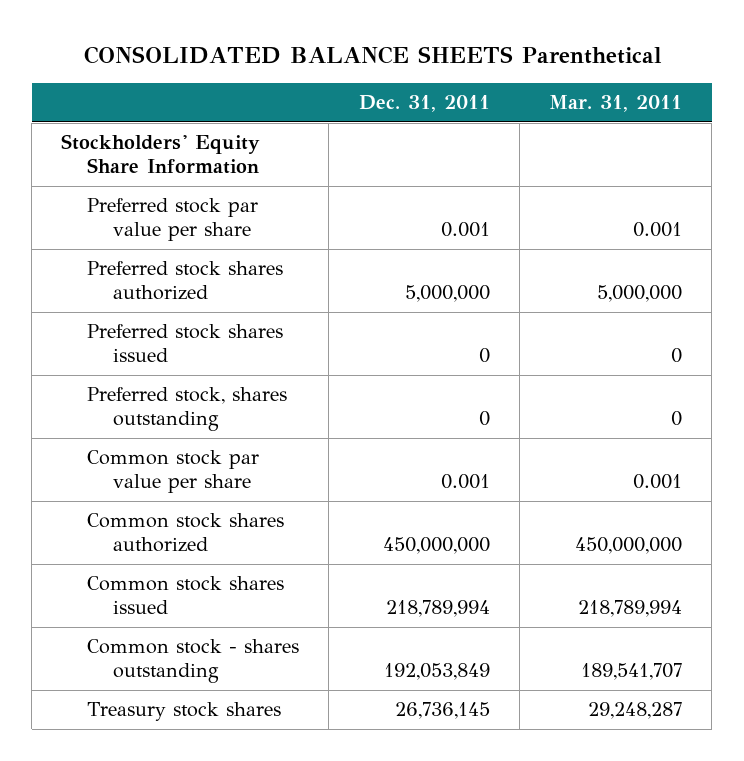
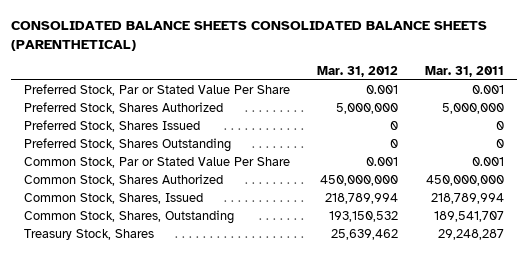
- CONSOLIDATED BALANCE SHEETS Parenthetical
+ CONSOLIDATED BALANCE SHEETS CONSOLIDATED BALANCE SHEETS (PARENTHETICAL)
- | Dec. 31, 2011 | Mar. 31, 2011
+ | Mar. 31, 2012 | Mar. 31, 2011
- Stockholders' Equity Share Information
- Preferred stock par value per share | 0.001 | 0.001
- Preferred stock shares authorized | 5,000,000 | 5,000,000
- Preferred stock shares issued | 0 | 0
- Preferred stock, shares outstanding | 0 | 0
- Common stock par value per share | 0.001 | 0.001
- Common stock shares authorized | 450,000,000 | 450,000,000
- Common stock shares issued | 218,789,994 | 218,789,994
- Common stock - shares outstanding | 192,053,849 | 189,541,707
- Treasury stock shares | 26,736,145 | 29,248,287
+ Preferred Stock, Par or Stated Value Per Share | 0.001 | 0.001
+ Preferred Stock, Shares Authorized | 5,000,000 | 5,000,000
+ Preferred Stock, Shares Issued | 0 | 0
+ Preferred Stock, Shares Outstanding | 0 | 0
+ Common Stock, Par or Stated Value Per Share | 0.001 | 0.001
+ Common Stock, Shares Authorized | 450,000,000 | 450,000,000
+ Common Stock, Shares, Issued | 218,789,994 | 218,789,994
+ Common Stock, Shares, Outstanding | 193,150,532 | 189,541,707
+ Treasury Stock, Shares | 25,639,462 | 29,248,287

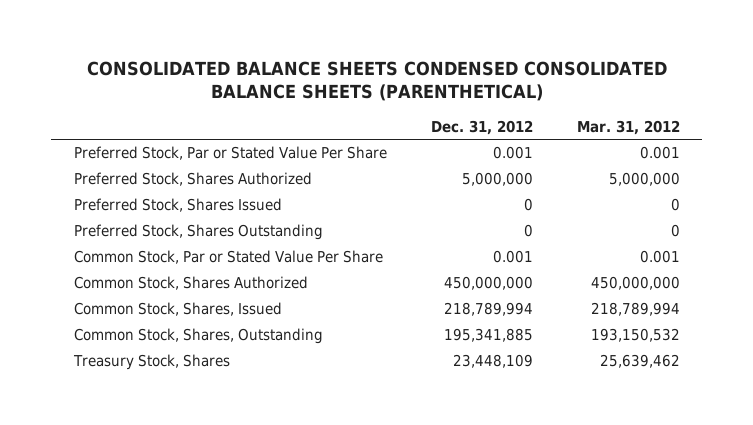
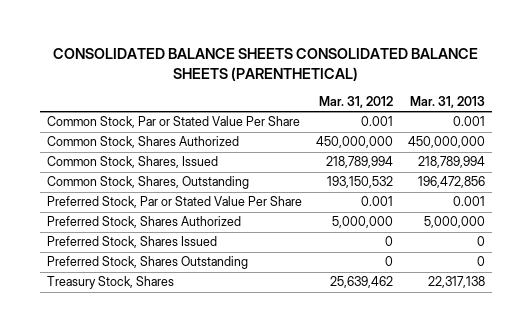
- CONSOLIDATED BALANCE SHEETS CONDENSED CONSOLIDATED BALANCE SHEETS (PARENTHETICAL)
+ CONSOLIDATED BALANCE SHEETS CONSOLIDATED BALANCE SHEETS (PARENTHETICAL)
- | Dec. 31, 2012 | Mar. 31, 2012
+ | Mar. 31, 2012 | Mar. 31, 2013
moved down: Preferred Stock, Par or Stated Value Per Share | 0.001 | 0.001
moved down: Preferred Stock, Shares Authorized | 5,000,000 | 5,000,000
moved down: Preferred Stock, Shares Issued | 0 | 0
moved down: Preferred Stock, Shares Outstanding | 0 | 0

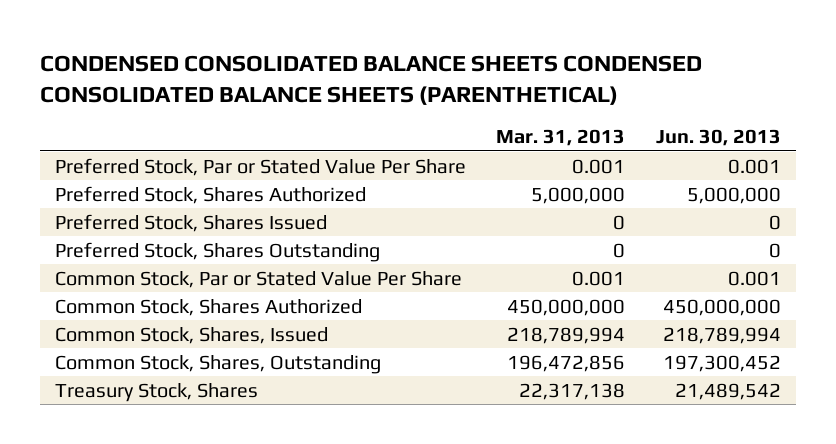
- CONSOLIDATED BALANCE SHEETS CONSOLIDATED BALANCE SHEETS (PARENTHETICAL)
+ CONDENSED CONSOLIDATED BALANCE SHEETS CONDENSED CONSOLIDATED BALANCE SHEETS (PARENTHETICAL)
- | Mar. 31, 2012 | Mar. 31, 2013
+ | Mar. 31, 2013 | Jun. 30, 2013
moved down: Common Stock, Par or Stated Value Per Share | 0.001 | 0.001
moved down: Common Stock, Shares Authorized | 450,000,000 | 450,000,000
moved down: Common Stock, Shares, Issued | 218,789,994 | 218,789,994
moved down: Common Stock, Shares, Outstanding | 196,472,856 | 197,300,452

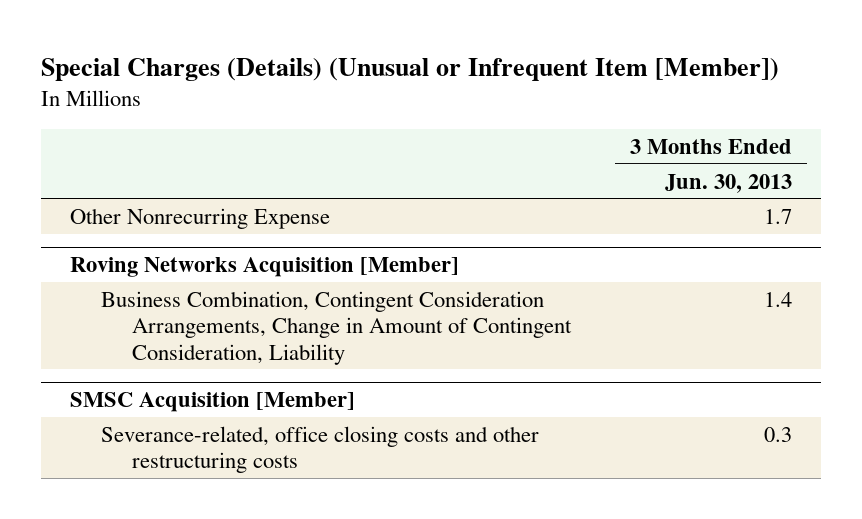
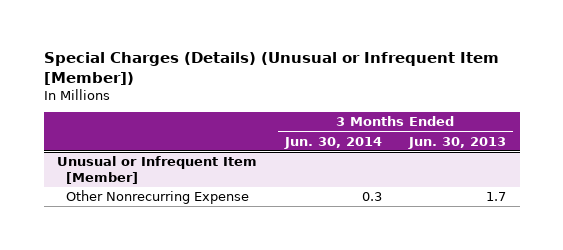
- | 3 Months Ended Jun. 30, 2013
+ | 3 Months Ended Jun. 30, 2014 | 3 Months Ended Jun. 30, 2013
+ Unusual or Infrequent Item [Member]
- Roving Networks Acquisition [Member]
- Business Combination, Contingent Consideration Arrangements, Change in Amount of Contingent Consideration, Liability | 1.4
- SMSC Acquisition [Member]
- Severance-related, office closing costs and other restructuring costs | 0.3

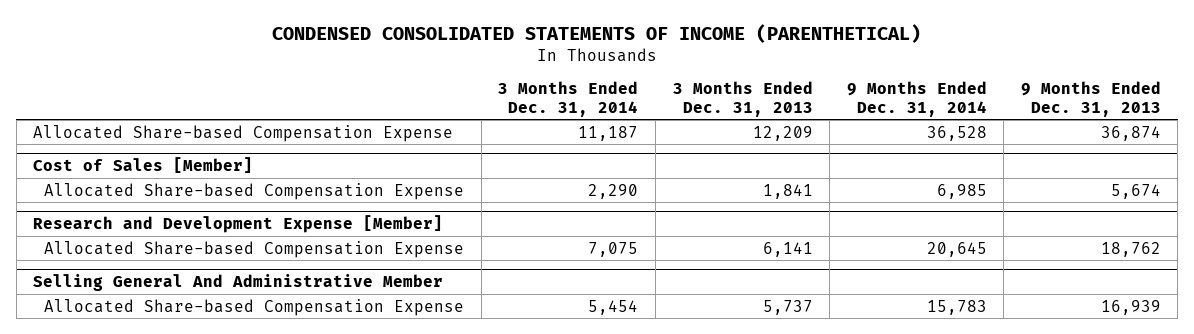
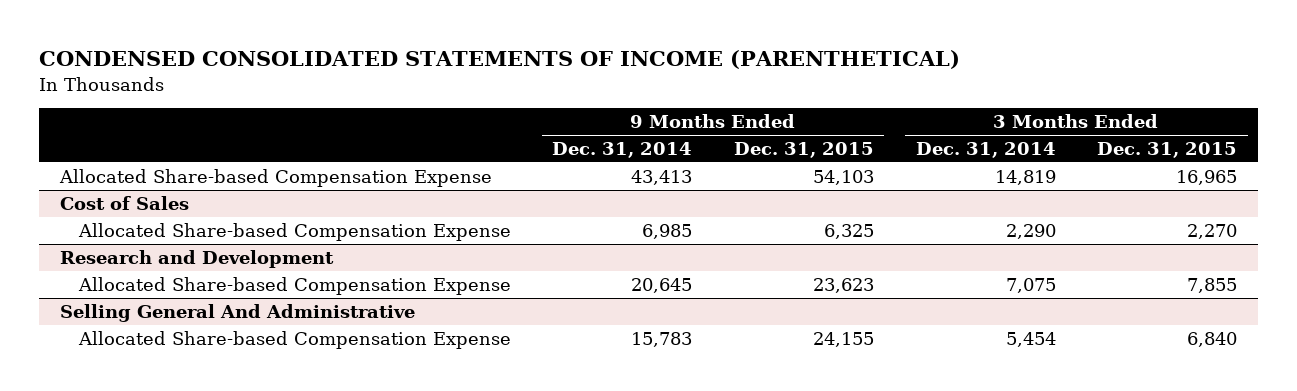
- | 3 Months Ended Dec. 31, 2014 | 3 Months Ended Dec. 31, 2013 | 9 Months Ended Dec. 31, 2014 | 9 Months Ended Dec. 31, 2013
+ | 9 Months Ended Dec. 31, 2014 | 9 Months Ended Dec. 31, 2015 | 3 Months Ended Dec. 31, 2014 | 3 Months Ended Dec. 31, 2015
- Allocated Share-based Compensation Expense | 11,187 | 12,209 | 36,528 | 36,874
- Cost of Sales [Member]
+ Allocated Share-based Compensation Expense | 43,413 | 54,103 | 14,819 | 16,965
+ Cost of Sales
- Research and Development Expense [Member]
+ Research and Development
- Selling General And Administrative Member
+ Selling General And Administrative

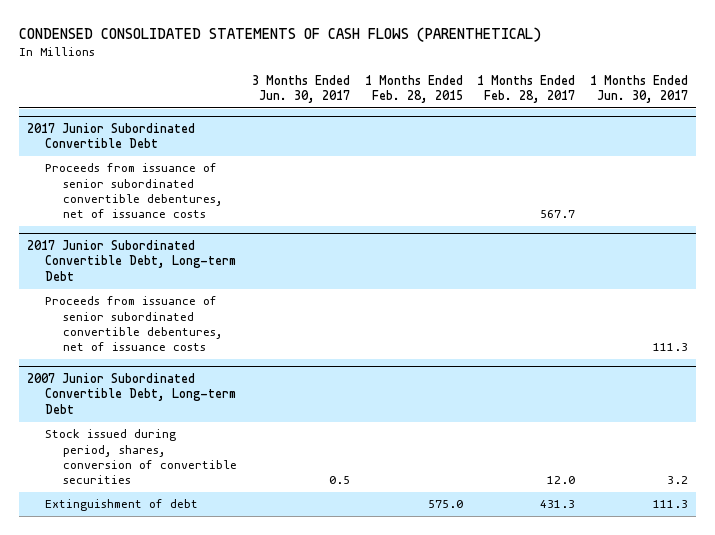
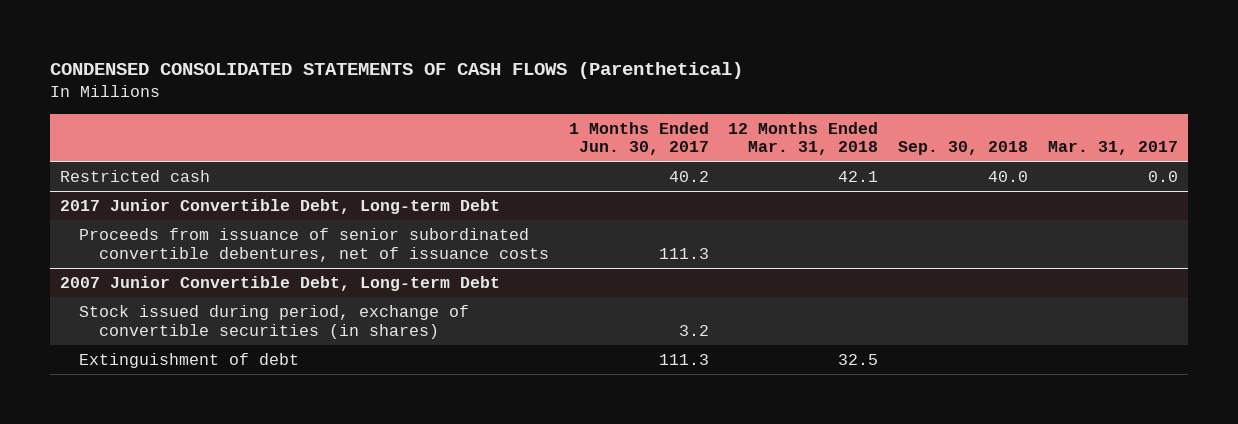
- CONDENSED CONSOLIDATED STATEMENTS OF CASH FLOWS (PARENTHETICAL)
+ CONDENSED CONSOLIDATED STATEMENTS OF CASH FLOWS (Parenthetical)
- | 3 Months Ended Jun. 30, 2017 | 1 Months Ended Feb. 28, 2015 | 1 Months Ended Feb. 28, 2017 | 1 Months Ended Jun. 30, 2017
+ | 1 Months Ended Jun. 30, 2017 | 12 Months Ended Mar. 31, 2018 | Sep. 30, 2018 | Mar. 31, 2017
- 2017 Junior Subordinated Convertible Debt
- Proceeds from issuance of senior subordinated convertible debentures, net of issuance costs | | | 567.7 |
- 2017 Junior Subordinated Convertible Debt, Long-term Debt
+ Restricted cash | 40.2 | 42.1 | 40.0 | 0.0
+ 2017 Junior Convertible Debt, Long-term Debt
- 2007 Junior Subordinated Convertible Debt, Long-term Debt
- Stock issued during period, shares, conversion of convertible securities | 0.5 | | 12.0 | 3.2
+ 2007 Junior Convertible Debt, Long-term Debt
+ Stock issued during period, exchange of convertible securities (in shares) | 3.2 | | |

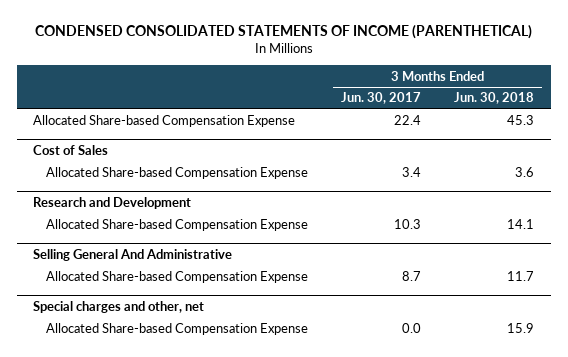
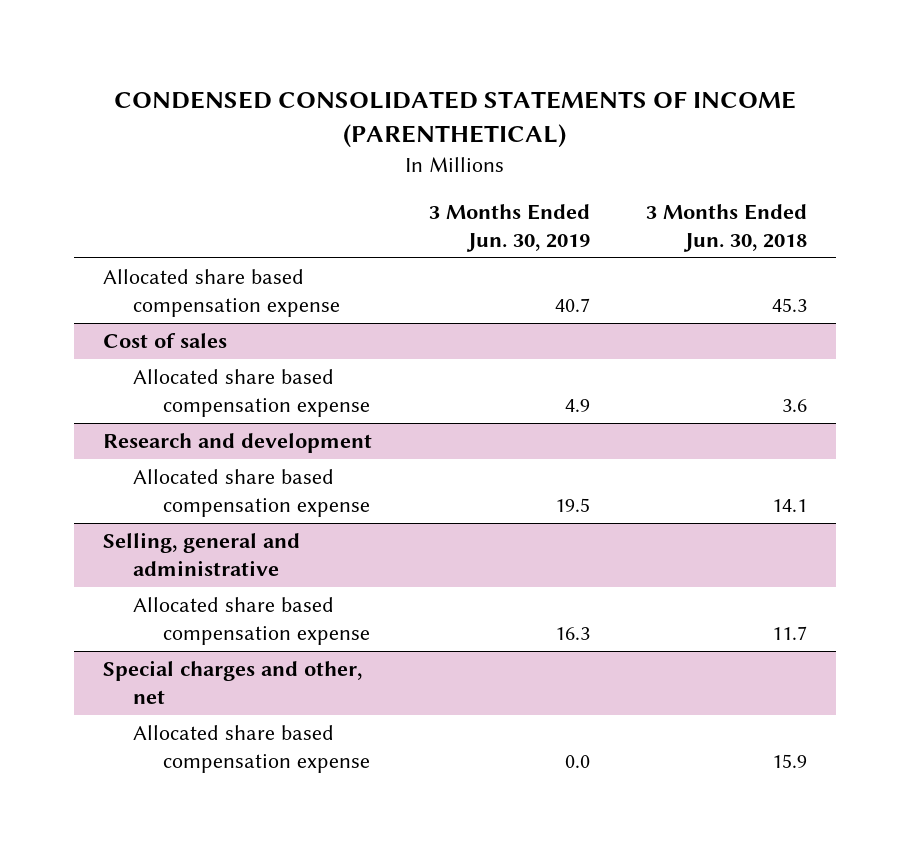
- | 3 Months Ended Jun. 30, 2017 | 3 Months Ended Jun. 30, 2018
+ | 3 Months Ended Jun. 30, 2019 | 3 Months Ended Jun. 30, 2018
- Allocated Share-based Compensation Expense | 22.4 | 45.3
- Cost of Sales
- Allocated Share-based Compensation Expense | 3.4 | 3.6
- Research and Development
- Allocated Share-based Compensation Expense | 10.3 | 14.1
- Selling General And Administrative
- Allocated Share-based Compensation Expense | 8.7 | 11.7
+ Allocated share based compensation expense | 40.7 | 45.3
+ Cost of sales
+ Allocated share based compensation expense | 4.9 | 3.6
+ Research and development
+ Allocated share based compensation expense | 19.5 | 14.1
+ Selling, general and administrative
+ Allocated share based compensation expense | 16.3 | 11.7
@ Special charges and other, net
- Allocated Share-based Compensation Expense | 0.0 | 15.9
+ Allocated share based compensation expense | 0.0 | 15.9

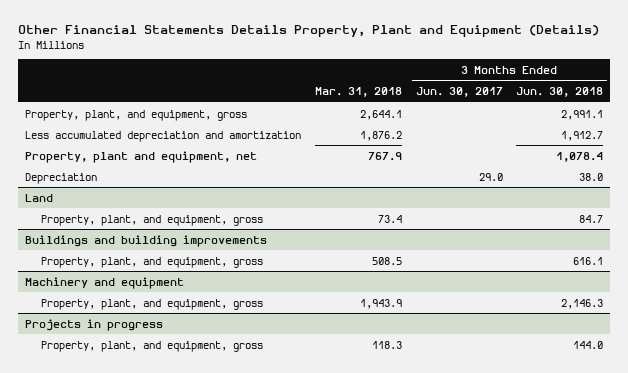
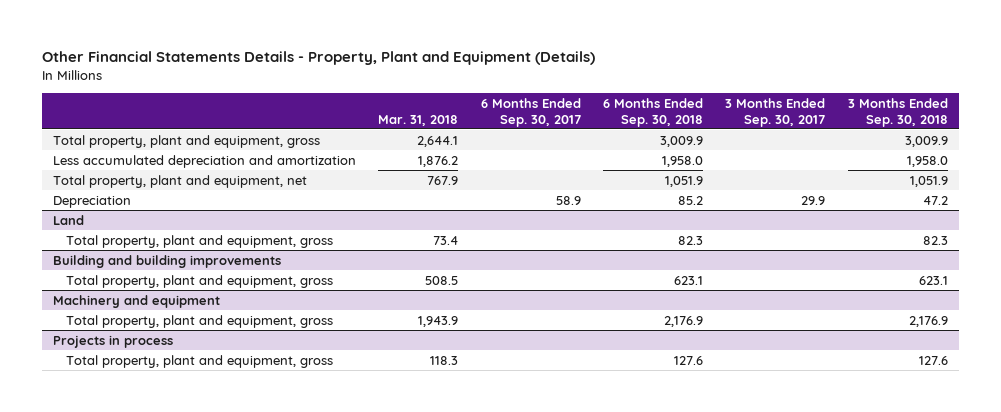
- Other Financial Statements Details Property, Plant and Equipment (Details)
+ Other Financial Statements Details - Property, Plant and Equipment (Details)
- | Mar. 31, 2018 | 3 Months Ended Jun. 30, 2017 | 3 Months Ended Jun. 30, 2018
+ | Mar. 31, 2018 | 6 Months Ended Sep. 30, 2017 | 6 Months Ended Sep. 30, 2018 | 3 Months Ended Sep. 30, 2017 | 3 Months Ended Sep. 30, 2018
- Property, plant, and equipment, gross | 2,644.1 | | 2,991.1
+ Total property, plant and equipment, gross | 2,644.1 | | 3,009.9 | | 3,009.9
- Property, plant and equipment, net | 767.9 | | 1,078.4
+ Total property, plant and equipment, net | 767.9 | | 1,051.9 | | 1,051.9
@ Land
- Property, plant, and equipment, gross | 73.4 | | 84.7
- Buildings and building improvements
- Property, plant, and equipment, gross | 508.5 | | 616.1
@ Land
+ Total property, plant and equipment, gross | 73.4 | | 82.3 | | 82.3
+ Building and building improvements
+ Total property, plant and equipment, gross | 508.5 | | 623.1 | | 623.1
@ Machinery and equipment
- Property, plant, and equipment, gross | 1,943.9 | | 2,146.3
- Projects in progress
- Property, plant, and equipment, gross | 118.3 | | 144.0
@ Machinery and equipment
+ Total property, plant and equipment, gross | 1,943.9 | | 2,176.9 | | 2,176.9
+ Projects in process
+ Total property, plant and equipment, gross | 118.3 | | 127.6 | | 127.6

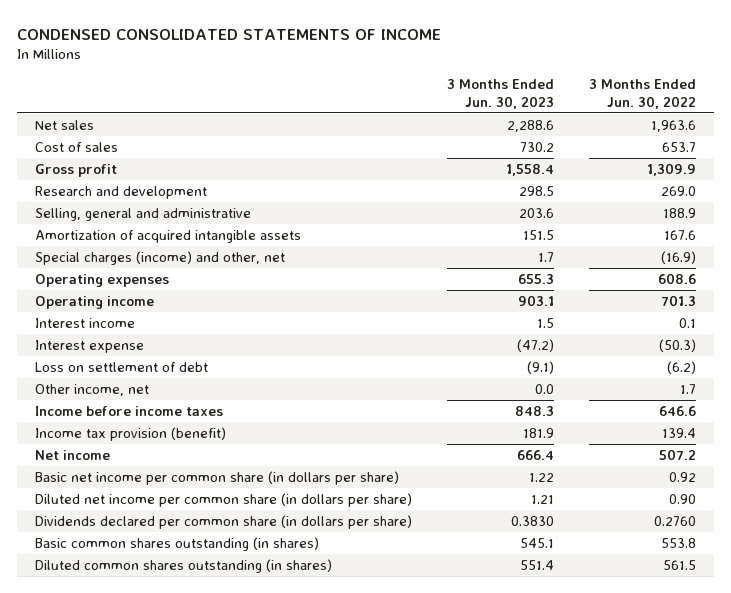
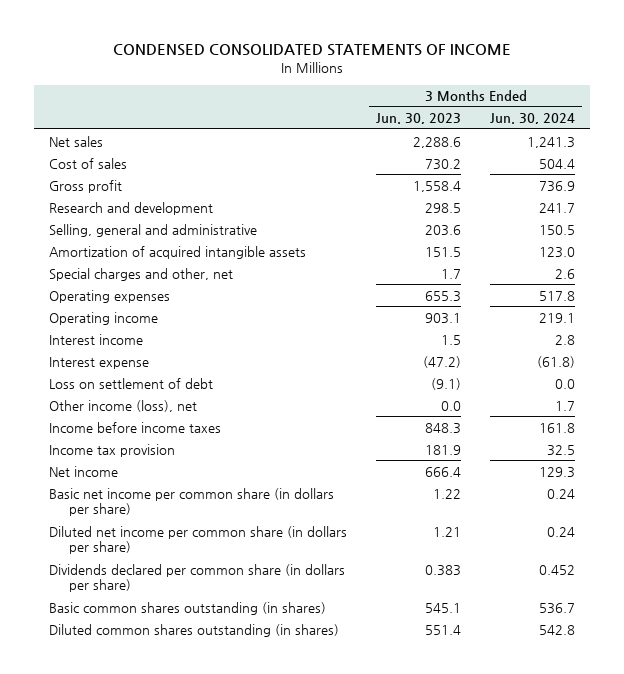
- | 3 Months Ended Jun. 30, 2023 | 3 Months Ended Jun. 30, 2022
+ | 3 Months Ended Jun. 30, 2023 | 3 Months Ended Jun. 30, 2024
- Special charges (income) and other, net | 1.7 | (16.9)
+ Special charges and other, net | 1.7 | 2.6
- Other income, net | 0.0 | 1.7
+ Other income (loss), net | 0.0 | 1.7
- Income tax provision (benefit) | 181.9 | 139.4
+ Income tax provision | 181.9 | 32.5
- Dividends declared per common share (in dollars per share) | 0.3830 | 0.2760
+ Dividends declared per common share (in dollars per share) | 0.383 | 0.452

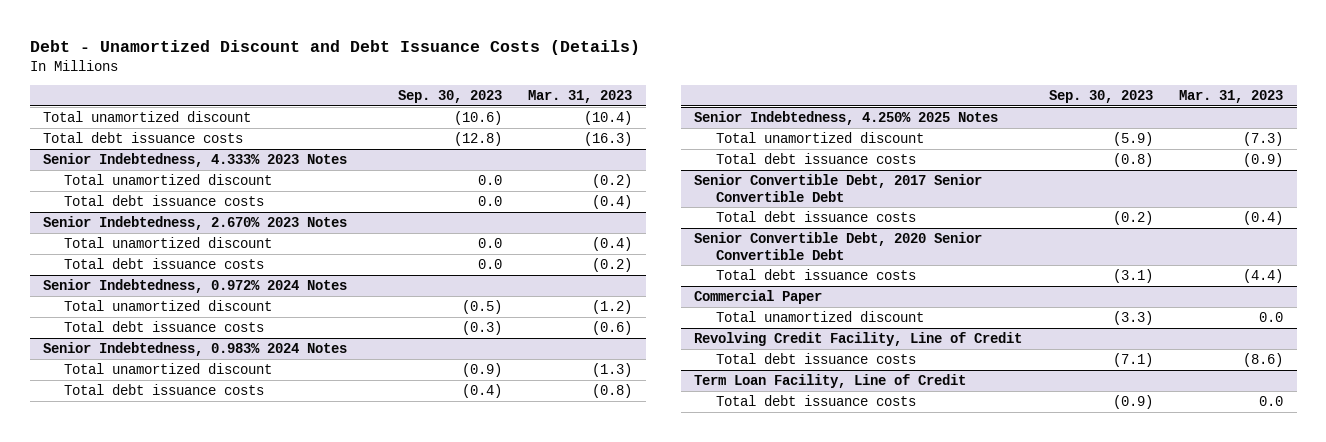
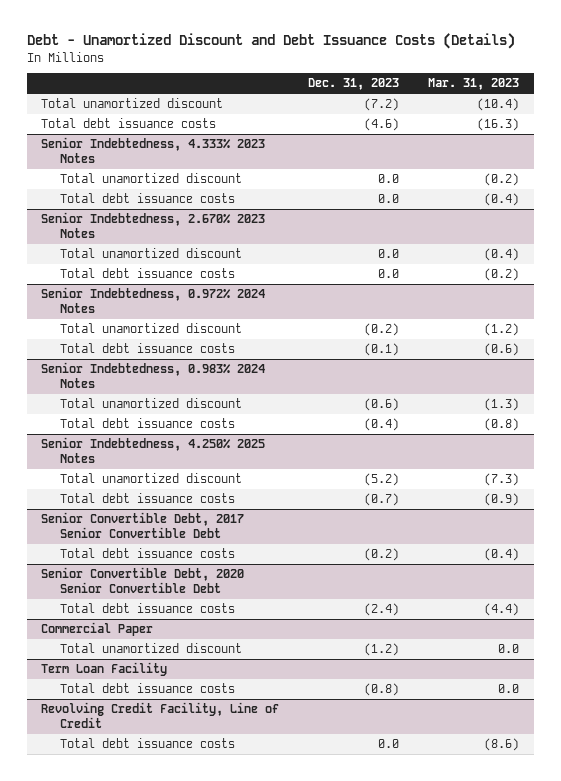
- | Sep. 30, 2023 | Mar. 31, 2023
+ | Dec. 31, 2023 | Mar. 31, 2023
+ Term Loan Facility
+ Total debt issuance costs | (0.8) | 0.0
- Term Loan Facility, Line of Credit
- Total debt issuance costs | (0.9) | 0.0

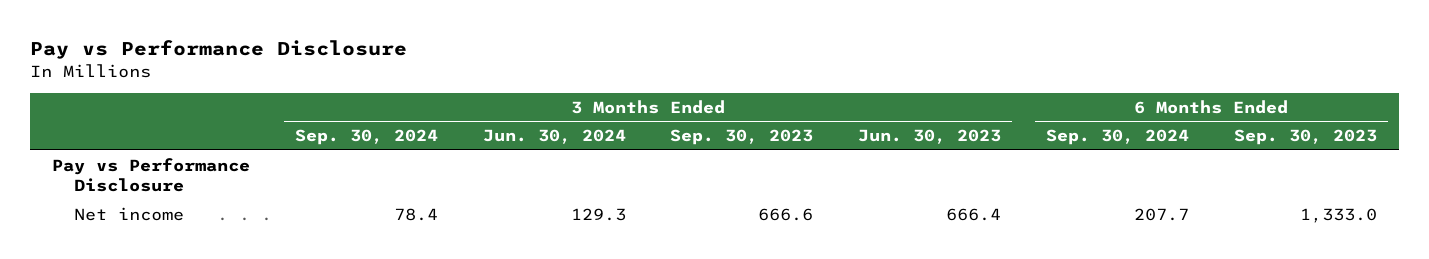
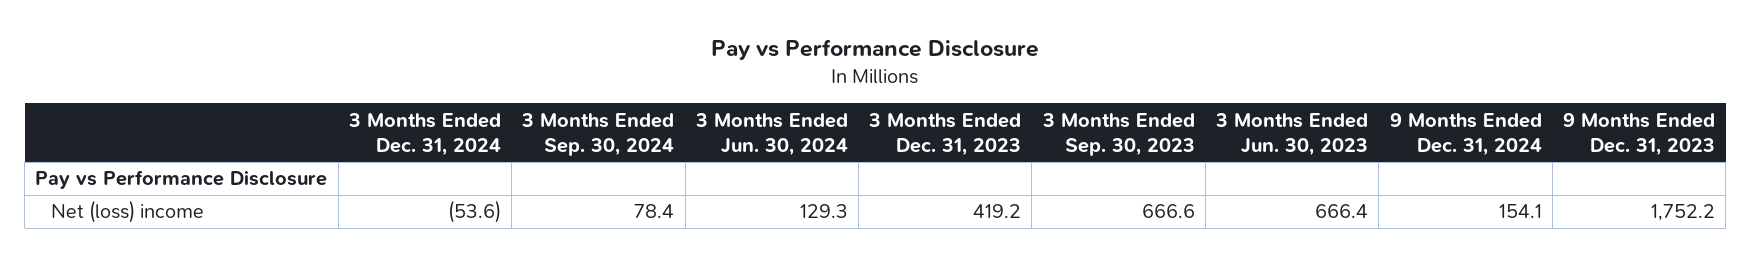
- | 3 Months Ended Sep. 30, 2024 | 3 Months Ended Jun. 30, 2024 | 3 Months Ended Sep. 30, 2023 | 3 Months Ended Jun. 30, 2023 | 6 Months Ended Sep. 30, 2024 | 6 Months Ended Sep. 30, 2023
+ | 3 Months Ended Dec. 31, 2024 | 3 Months Ended Sep. 30, 2024 | 3 Months Ended Jun. 30, 2024 | 3 Months Ended Dec. 31, 2023 | 3 Months Ended Sep. 30, 2023 | 3 Months Ended Jun. 30, 2023 | 9 Months Ended Dec. 31, 2024 | 9 Months Ended Dec. 31, 2023
- Net income | 78.4 | 129.3 | 666.6 | 666.4 | 207.7 | 1,333.0
+ Net (loss) income | (53.6) | 78.4 | 129.3 | 419.2 | 666.6 | 666.4 | 154.1 | 1,752.2

